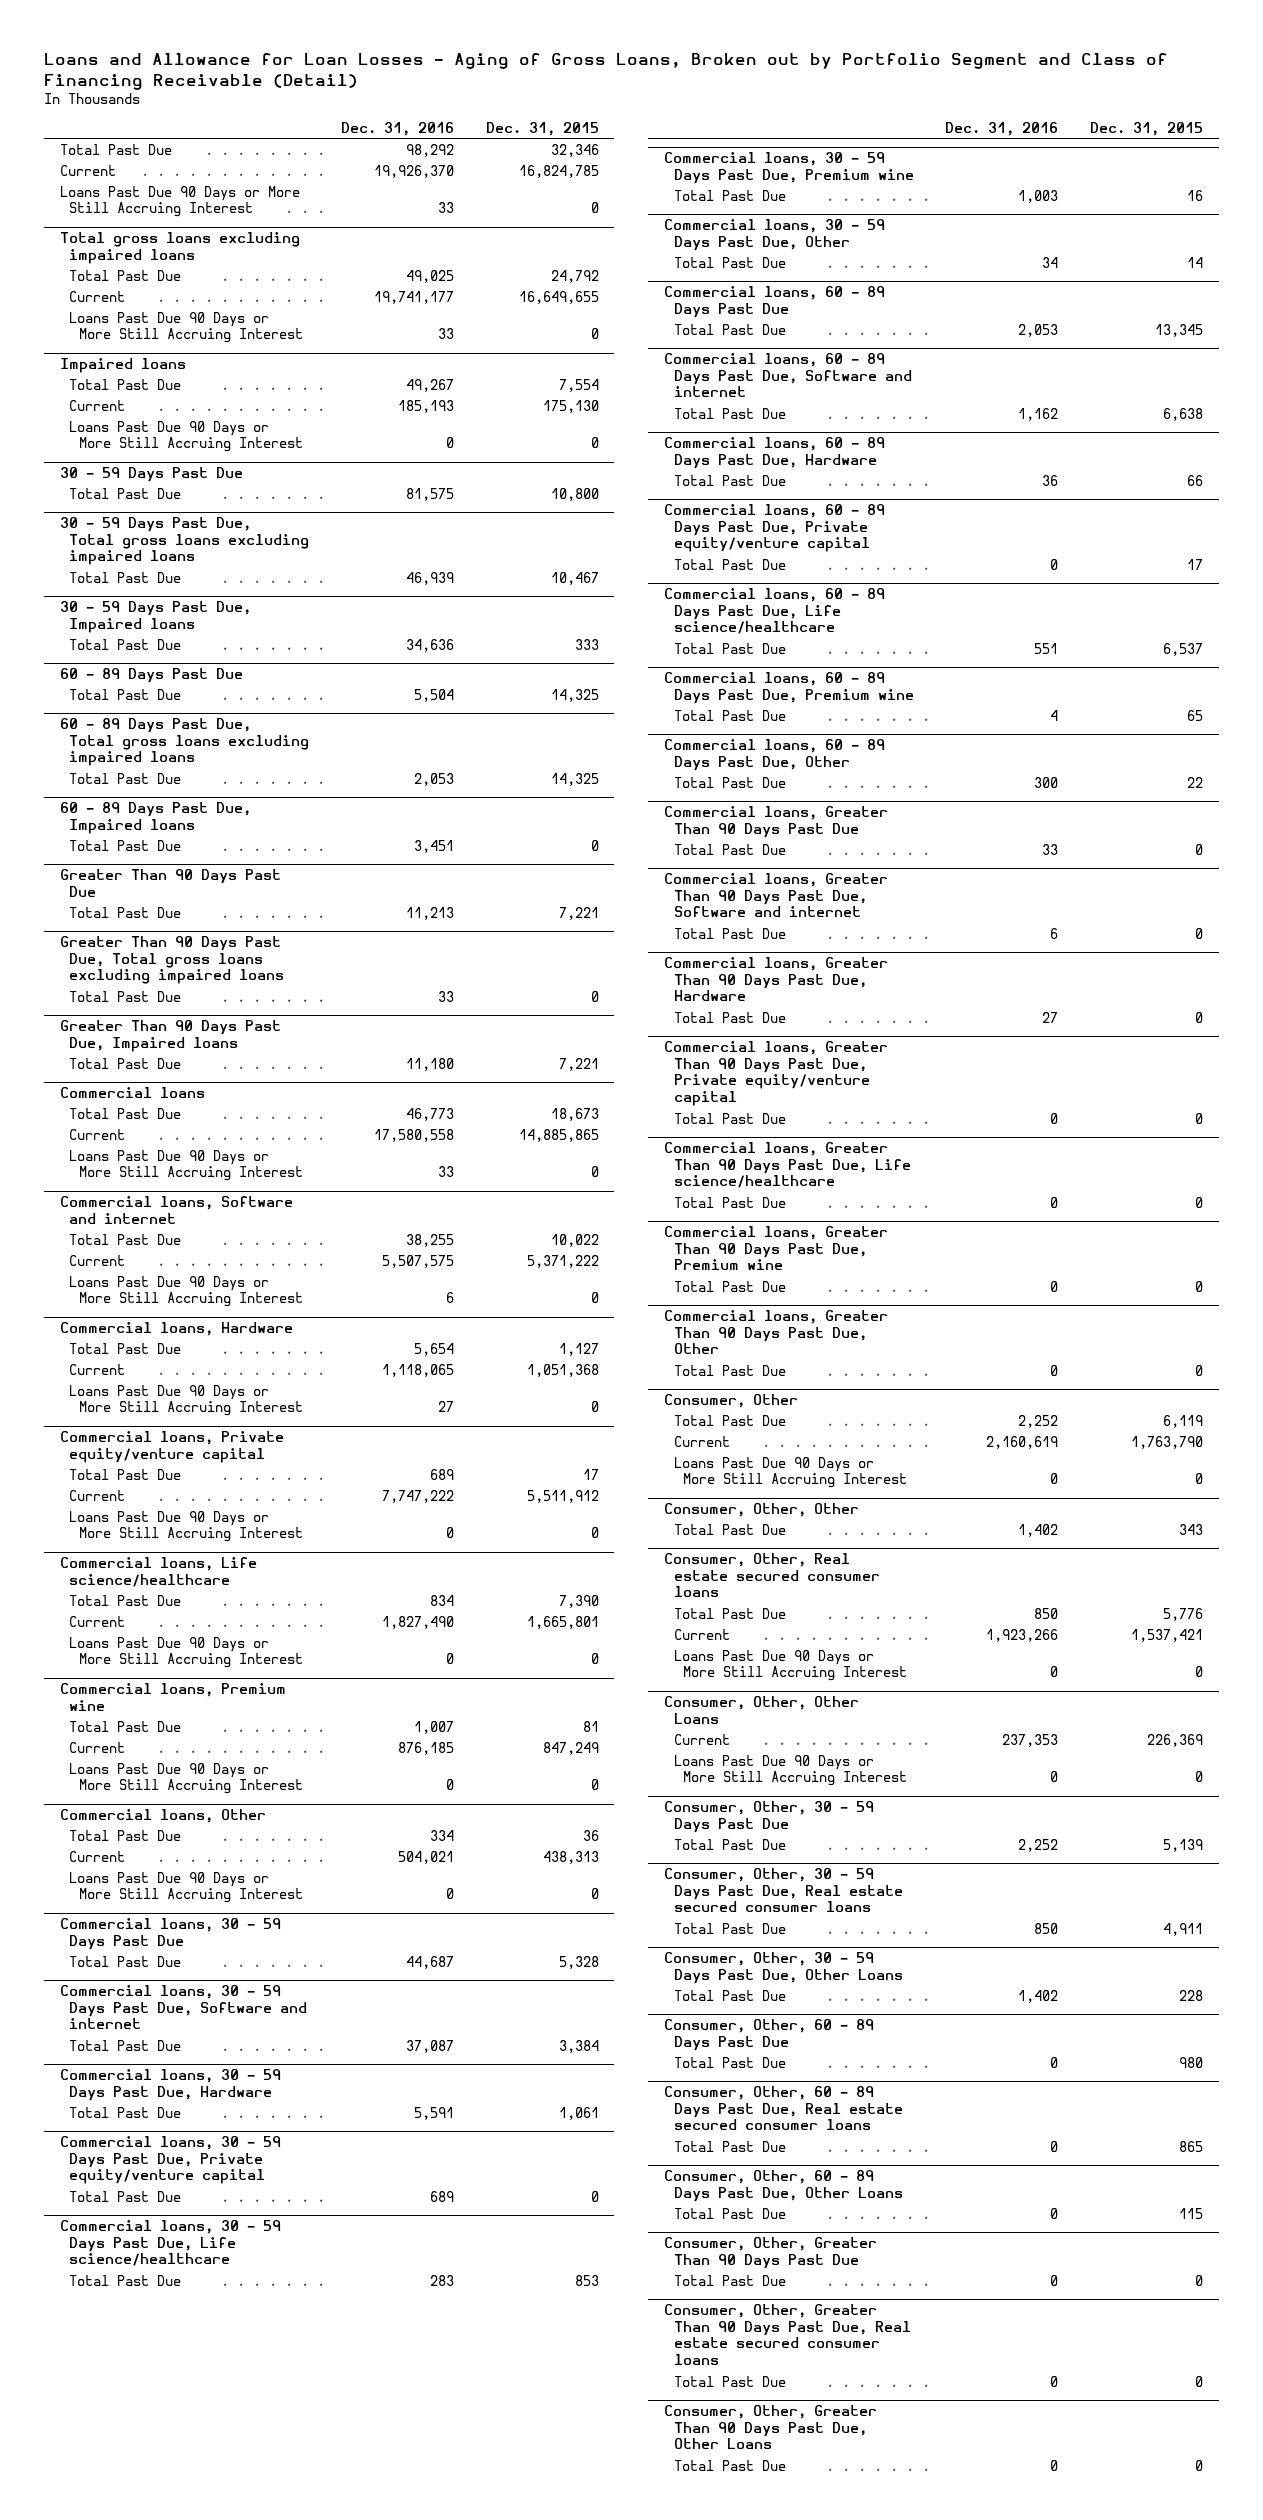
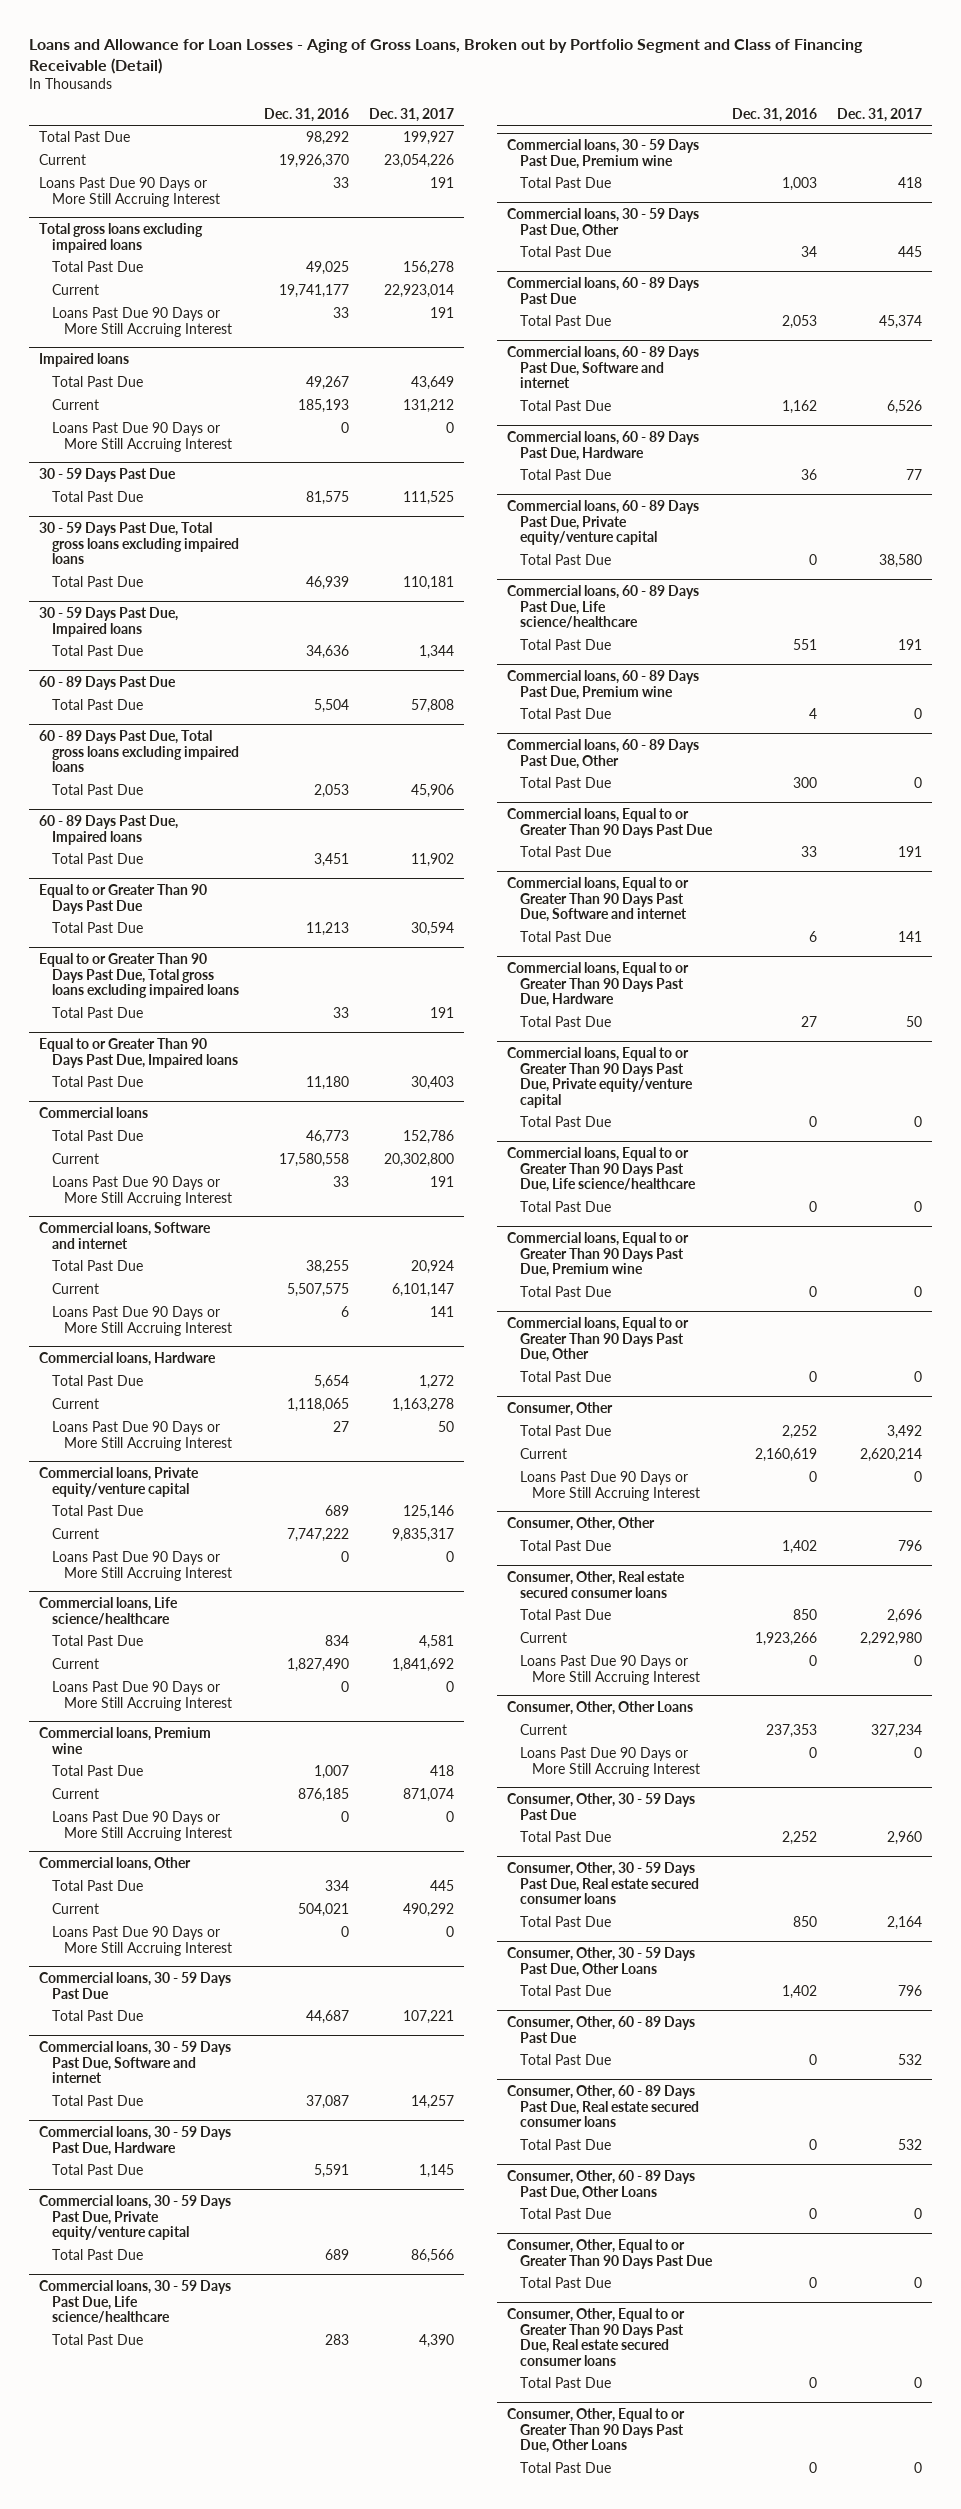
- | Dec. 31, 2016 | Dec. 31, 2015
+ | Dec. 31, 2016 | Dec. 31, 2017
- Greater Than 90 Days Past Due
+ Equal to or Greater Than 90 Days Past Due
- Greater Than 90 Days Past Due, Total gross loans excluding impaired loans
+ Equal to or Greater Than 90 Days Past Due, Total gross loans excluding impaired loans
- Greater Than 90 Days Past Due, Impaired loans
+ Equal to or Greater Than 90 Days Past Due, Impaired loans
- Commercial loans, Greater Than 90 Days Past Due
+ Commercial loans, Equal to or Greater Than 90 Days Past Due
- Commercial loans, Greater Than 90 Days Past Due, Software and internet
+ Commercial loans, Equal to or Greater Than 90 Days Past Due, Software and internet
- Commercial loans, Greater Than 90 Days Past Due, Hardware
+ Commercial loans, Equal to or Greater Than 90 Days Past Due, Hardware
- Commercial loans, Greater Than 90 Days Past Due, Private equity/venture capital
+ Commercial loans, Equal to or Greater Than 90 Days Past Due, Private equity/venture capital
- Commercial loans, Greater Than 90 Days Past Due, Life science/healthcare
+ Commercial loans, Equal to or Greater Than 90 Days Past Due, Life science/healthcare
- Commercial loans, Greater Than 90 Days Past Due, Premium wine
+ Commercial loans, Equal to or Greater Than 90 Days Past Due, Premium wine
- Commercial loans, Greater Than 90 Days Past Due, Other
+ Commercial loans, Equal to or Greater Than 90 Days Past Due, Other
- Consumer, Other, Greater Than 90 Days Past Due
+ Consumer, Other, Equal to or Greater Than 90 Days Past Due
- Consumer, Other, Greater Than 90 Days Past Due, Real estate secured consumer loans
+ Consumer, Other, Equal to or Greater Than 90 Days Past Due, Real estate secured consumer loans
- Consumer, Other, Greater Than 90 Days Past Due, Other Loans
+ Consumer, Other, Equal to or Greater Than 90 Days Past Due, Other Loans

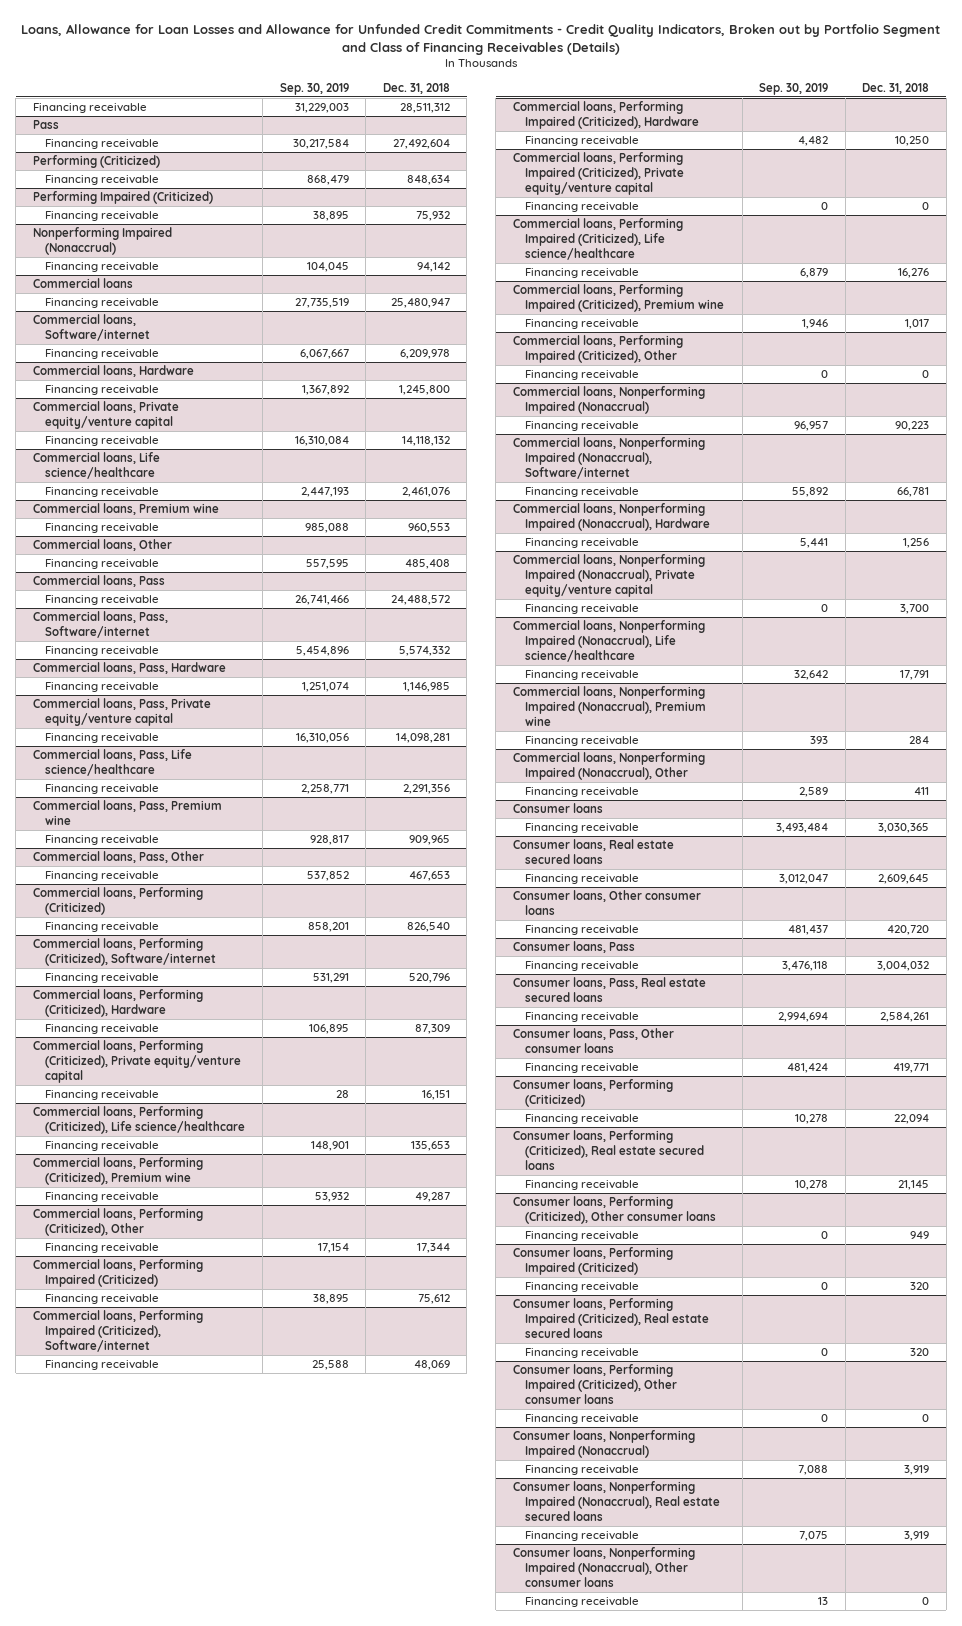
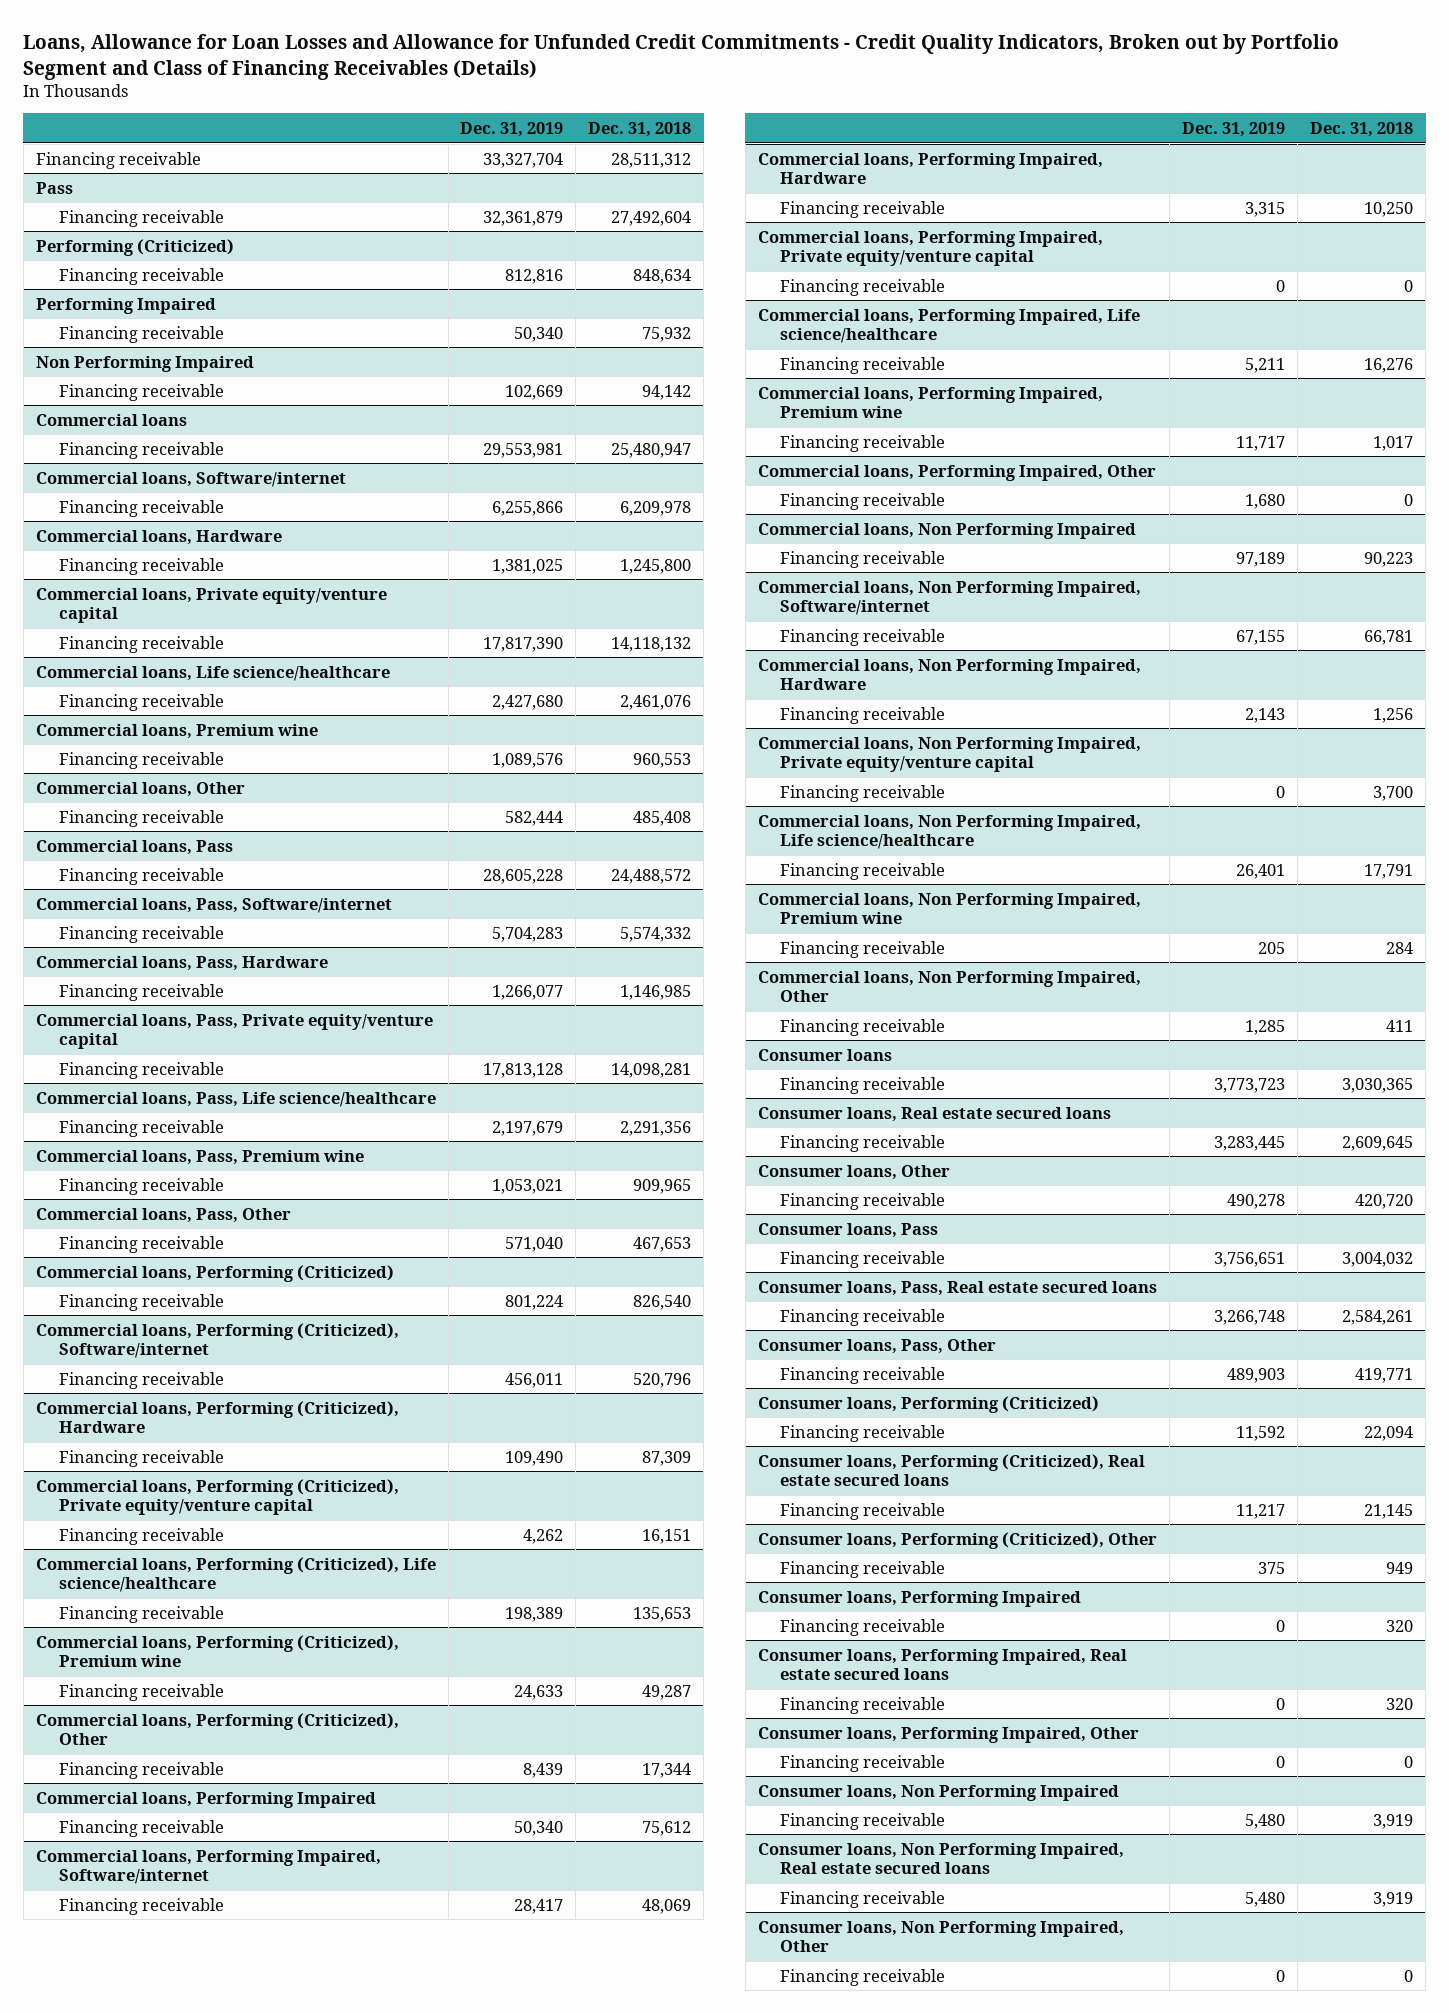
- | Sep. 30, 2019 | Dec. 31, 2018
+ | Dec. 31, 2019 | Dec. 31, 2018
- Performing Impaired (Criticized)
+ Performing Impaired
- Nonperforming Impaired (Nonaccrual)
+ Non Performing Impaired
- Commercial loans, Performing Impaired (Criticized)
+ Commercial loans, Performing Impaired
- Commercial loans, Performing Impaired (Criticized), Software/internet
+ Commercial loans, Performing Impaired, Software/internet
- Commercial loans, Performing Impaired (Criticized), Hardware
+ Commercial loans, Performing Impaired, Hardware
- Commercial loans, Performing Impaired (Criticized), Private equity/venture capital
+ Commercial loans, Performing Impaired, Private equity/venture capital
- Commercial loans, Performing Impaired (Criticized), Life science/healthcare
+ Commercial loans, Performing Impaired, Life science/healthcare
- Commercial loans, Performing Impaired (Criticized), Premium wine
+ Commercial loans, Performing Impaired, Premium wine
- Commercial loans, Performing Impaired (Criticized), Other
+ Commercial loans, Performing Impaired, Other
- Commercial loans, Nonperforming Impaired (Nonaccrual)
+ Commercial loans, Non Performing Impaired
- Commercial loans, Nonperforming Impaired (Nonaccrual), Software/internet
+ Commercial loans, Non Performing Impaired, Software/internet
- Commercial loans, Nonperforming Impaired (Nonaccrual), Hardware
+ Commercial loans, Non Performing Impaired, Hardware
- Commercial loans, Nonperforming Impaired (Nonaccrual), Private equity/venture capital
+ Commercial loans, Non Performing Impaired, Private equity/venture capital
- Commercial loans, Nonperforming Impaired (Nonaccrual), Life science/healthcare
+ Commercial loans, Non Performing Impaired, Life science/healthcare
- Commercial loans, Nonperforming Impaired (Nonaccrual), Premium wine
+ Commercial loans, Non Performing Impaired, Premium wine
- Commercial loans, Nonperforming Impaired (Nonaccrual), Other
+ Commercial loans, Non Performing Impaired, Other
- Consumer loans, Other consumer loans
+ Consumer loans, Other
- Consumer loans, Pass, Other consumer loans
+ Consumer loans, Pass, Other
- Consumer loans, Performing (Criticized), Other consumer loans
+ Consumer loans, Performing (Criticized), Other
- Consumer loans, Performing Impaired (Criticized)
+ Consumer loans, Performing Impaired
- Consumer loans, Performing Impaired (Criticized), Real estate secured loans
+ Consumer loans, Performing Impaired, Real estate secured loans
- Consumer loans, Performing Impaired (Criticized), Other consumer loans
+ Consumer loans, Performing Impaired, Other
- Consumer loans, Nonperforming Impaired (Nonaccrual)
+ Consumer loans, Non Performing Impaired
- Consumer loans, Nonperforming Impaired (Nonaccrual), Real estate secured loans
+ Consumer loans, Non Performing Impaired, Real estate secured loans
- Consumer loans, Nonperforming Impaired (Nonaccrual), Other consumer loans
+ Consumer loans, Non Performing Impaired, Other

